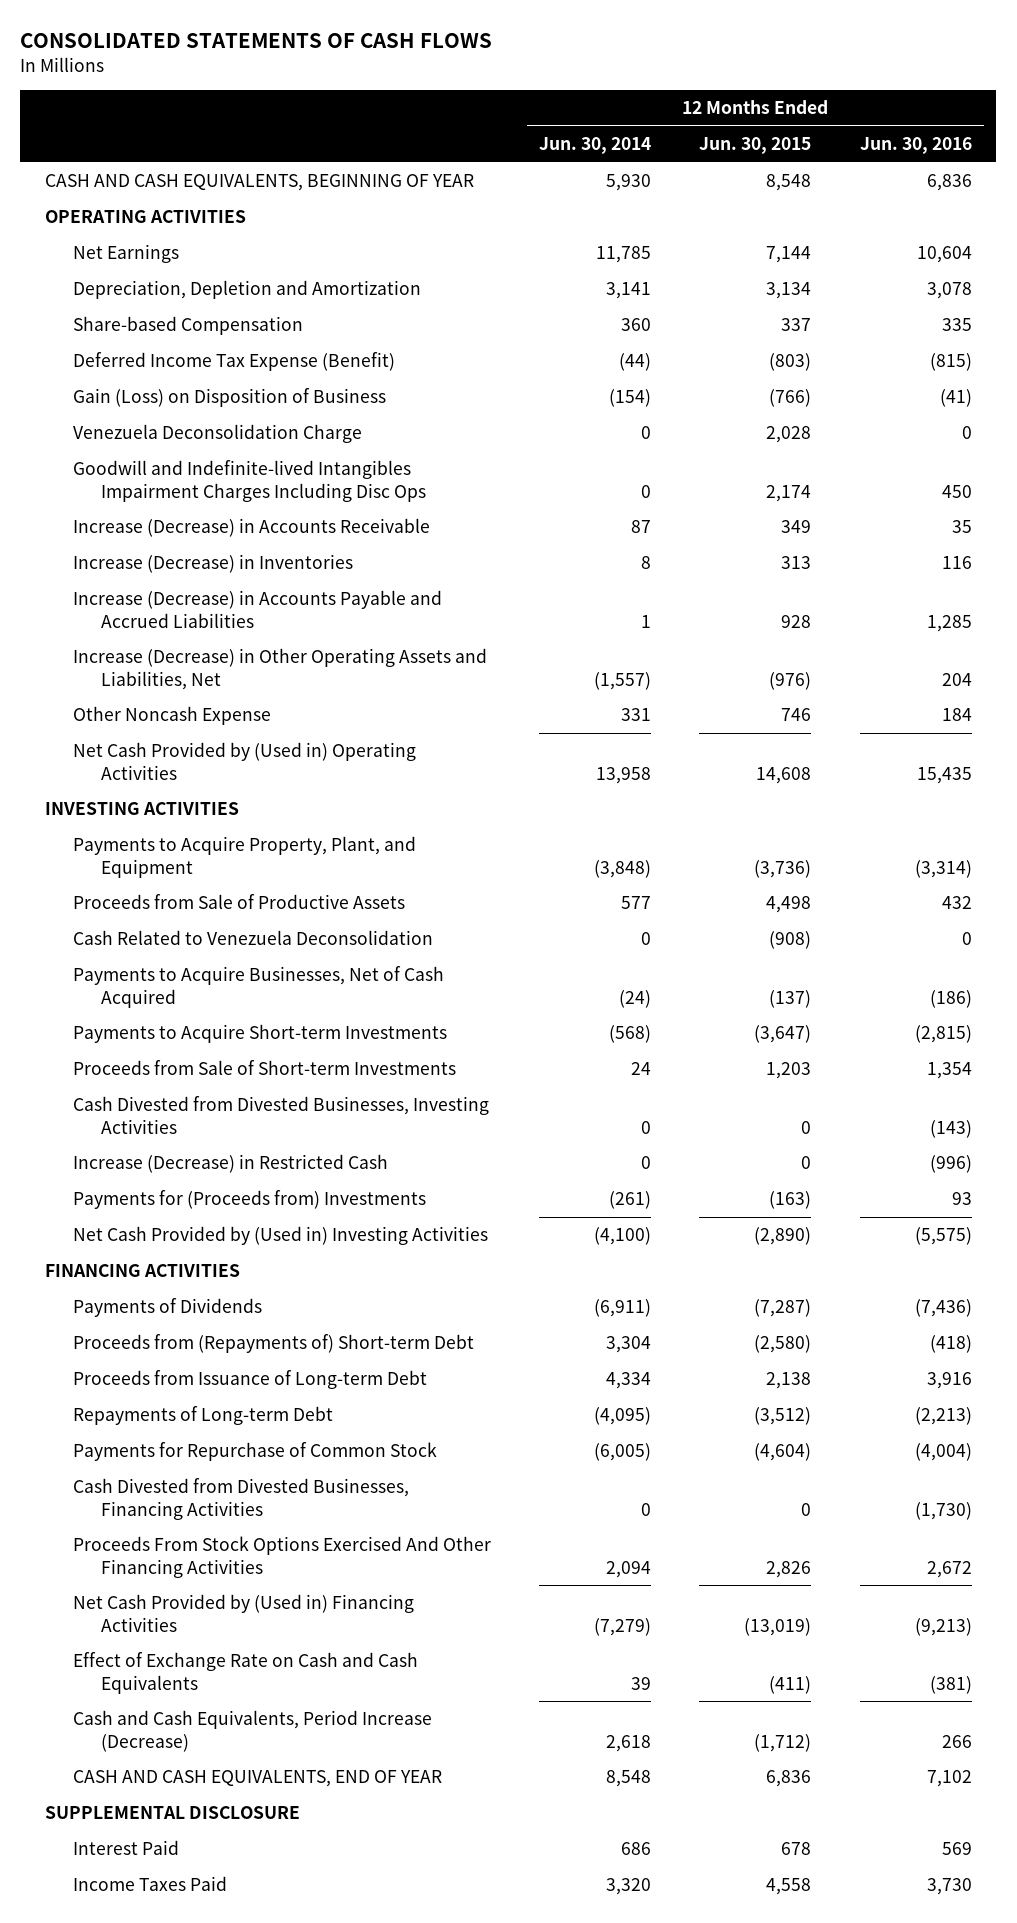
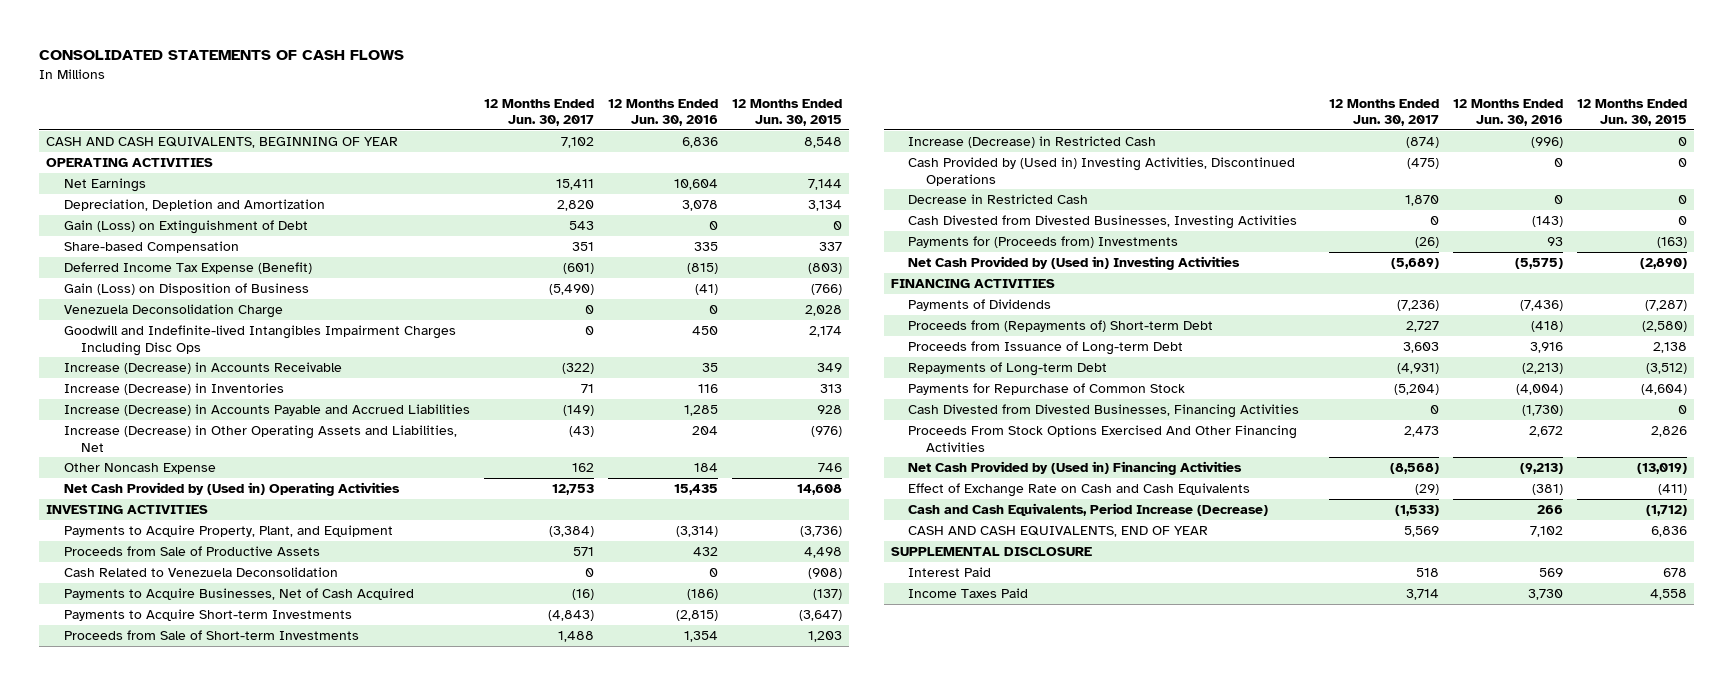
- | 12 Months Ended Jun. 30, 2014 | 12 Months Ended Jun. 30, 2015 | 12 Months Ended Jun. 30, 2016
+ | 12 Months Ended Jun. 30, 2017 | 12 Months Ended Jun. 30, 2016 | 12 Months Ended Jun. 30, 2015
+ Gain (Loss) on Extinguishment of Debt | 543 | 0 | 0
+ Cash Provided by (Used in) Investing Activities, Discontinued Operations | (475) | 0 | 0
+ Decrease in Restricted Cash | 1,870 | 0 | 0
moved down: Cash Divested from Divested Businesses, Investing Activities | 0 | (143) | 0

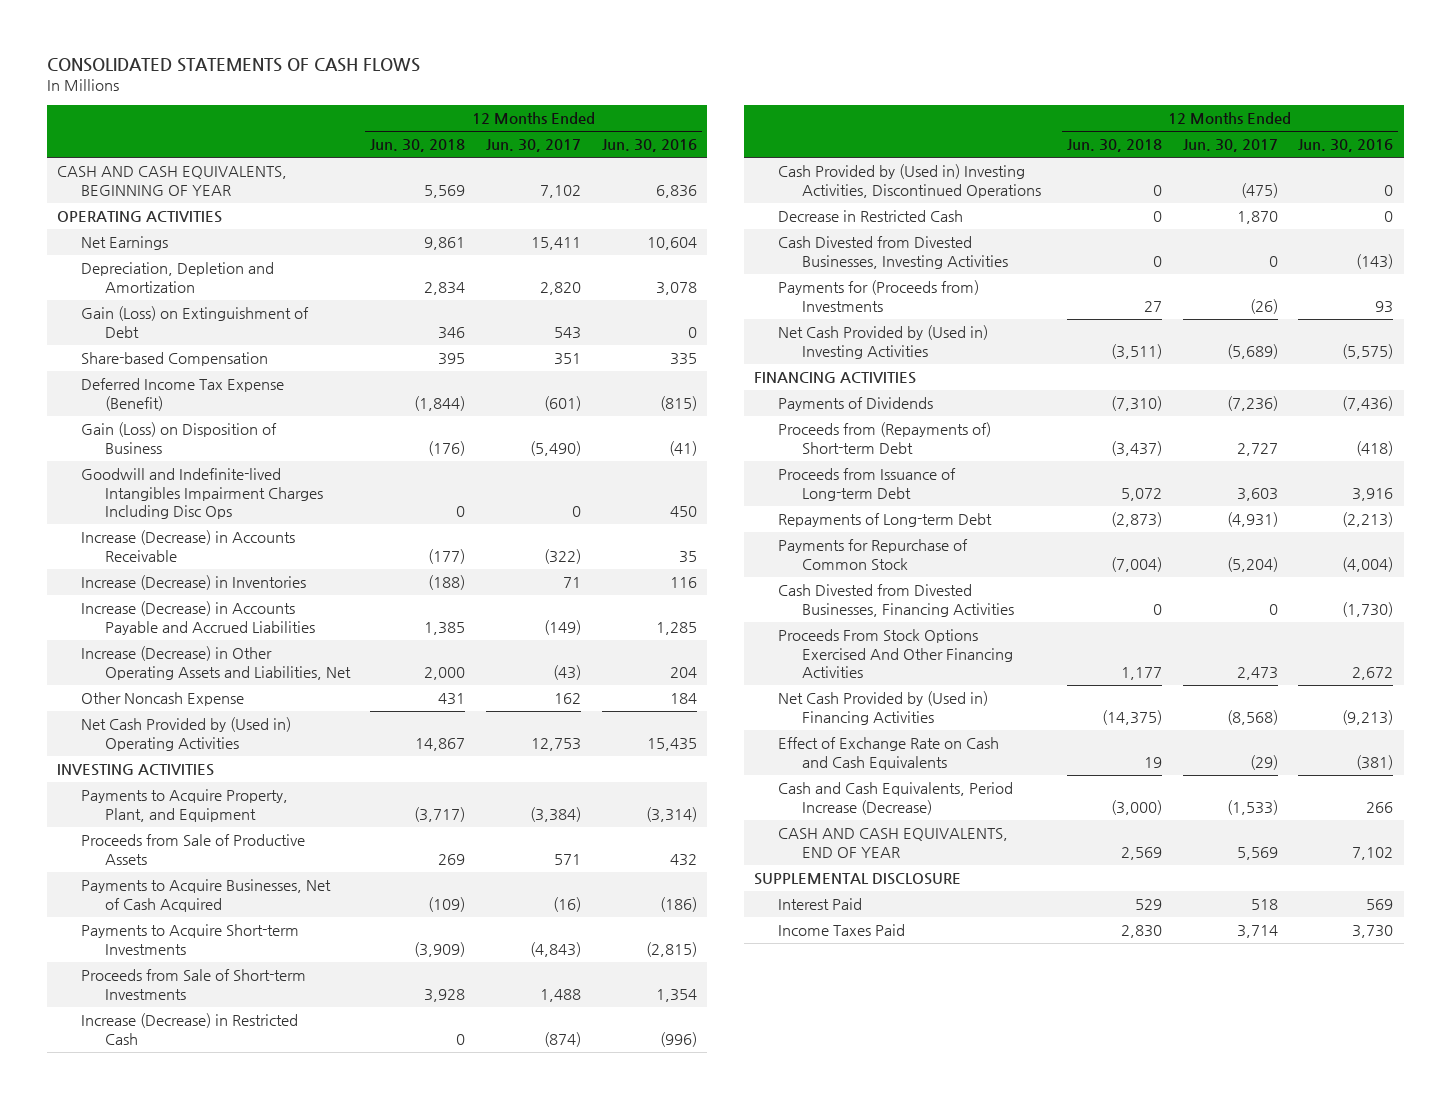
- | 12 Months Ended Jun. 30, 2017 | 12 Months Ended Jun. 30, 2016 | 12 Months Ended Jun. 30, 2015
+ | 12 Months Ended Jun. 30, 2018 | 12 Months Ended Jun. 30, 2017 | 12 Months Ended Jun. 30, 2016
- Venezuela Deconsolidation Charge | 0 | 0 | 2,028
- Cash Related to Venezuela Deconsolidation | 0 | 0 | (908)

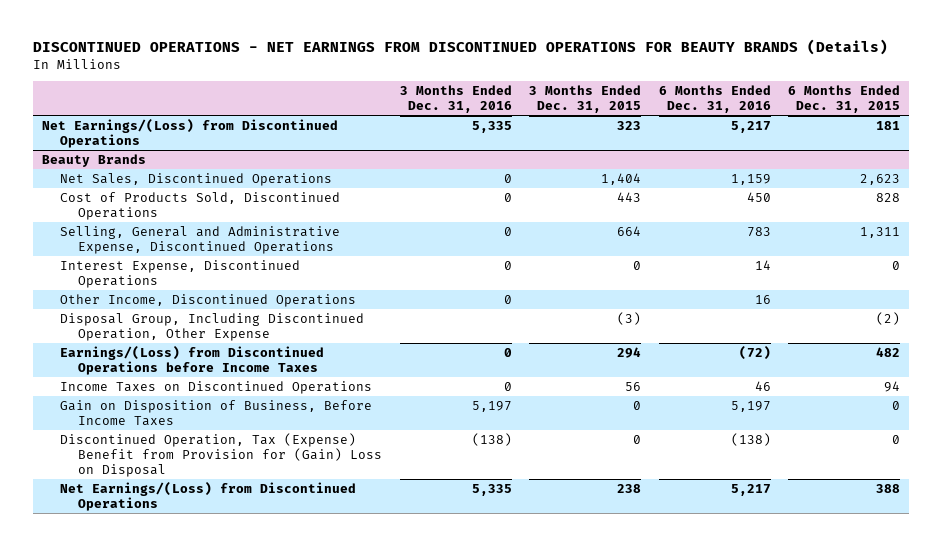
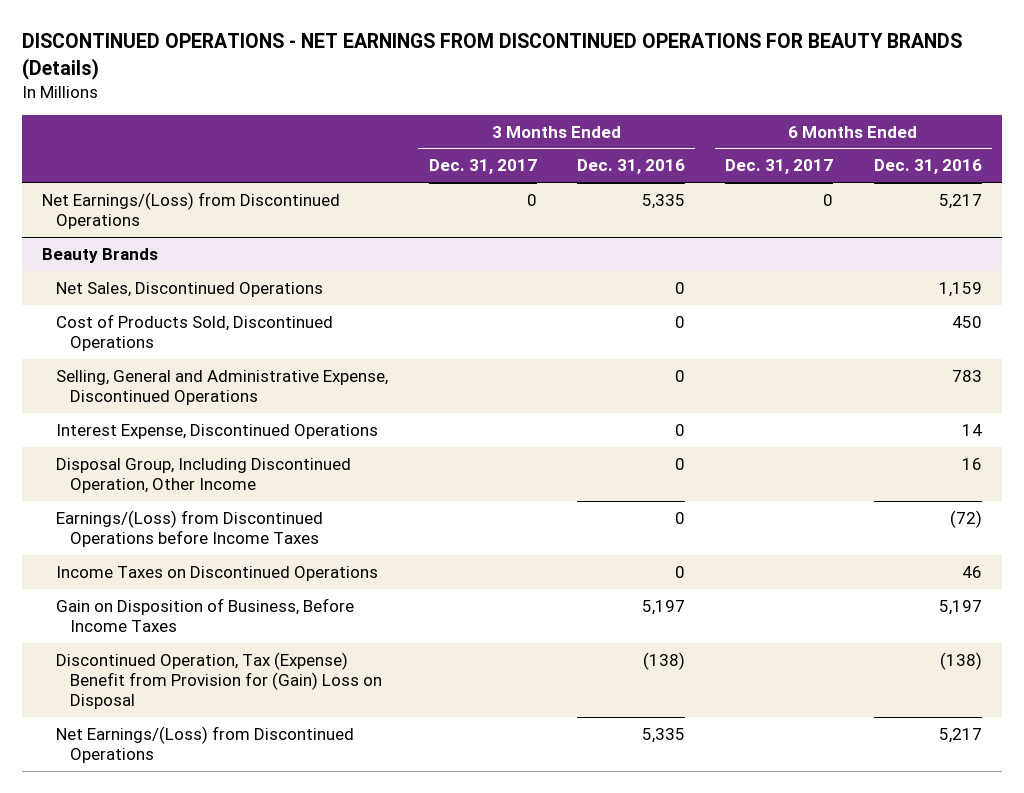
- | 3 Months Ended Dec. 31, 2016 | 3 Months Ended Dec. 31, 2015 | 6 Months Ended Dec. 31, 2016 | 6 Months Ended Dec. 31, 2015
+ | 3 Months Ended Dec. 31, 2017 | 3 Months Ended Dec. 31, 2016 | 6 Months Ended Dec. 31, 2017 | 6 Months Ended Dec. 31, 2016
@ Beauty Brands
- Other Income, Discontinued Operations | 0 | | 16 |
- Disposal Group, Including Discontinued Operation, Other Expense | | (3) | | (2)
+ Disposal Group, Including Discontinued Operation, Other Income | | 0 | | 16

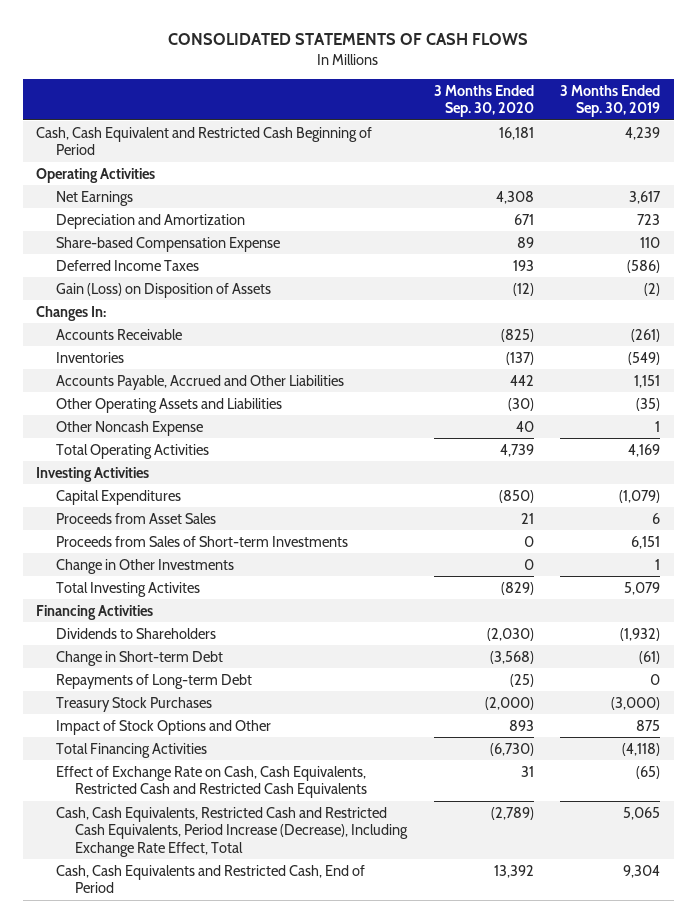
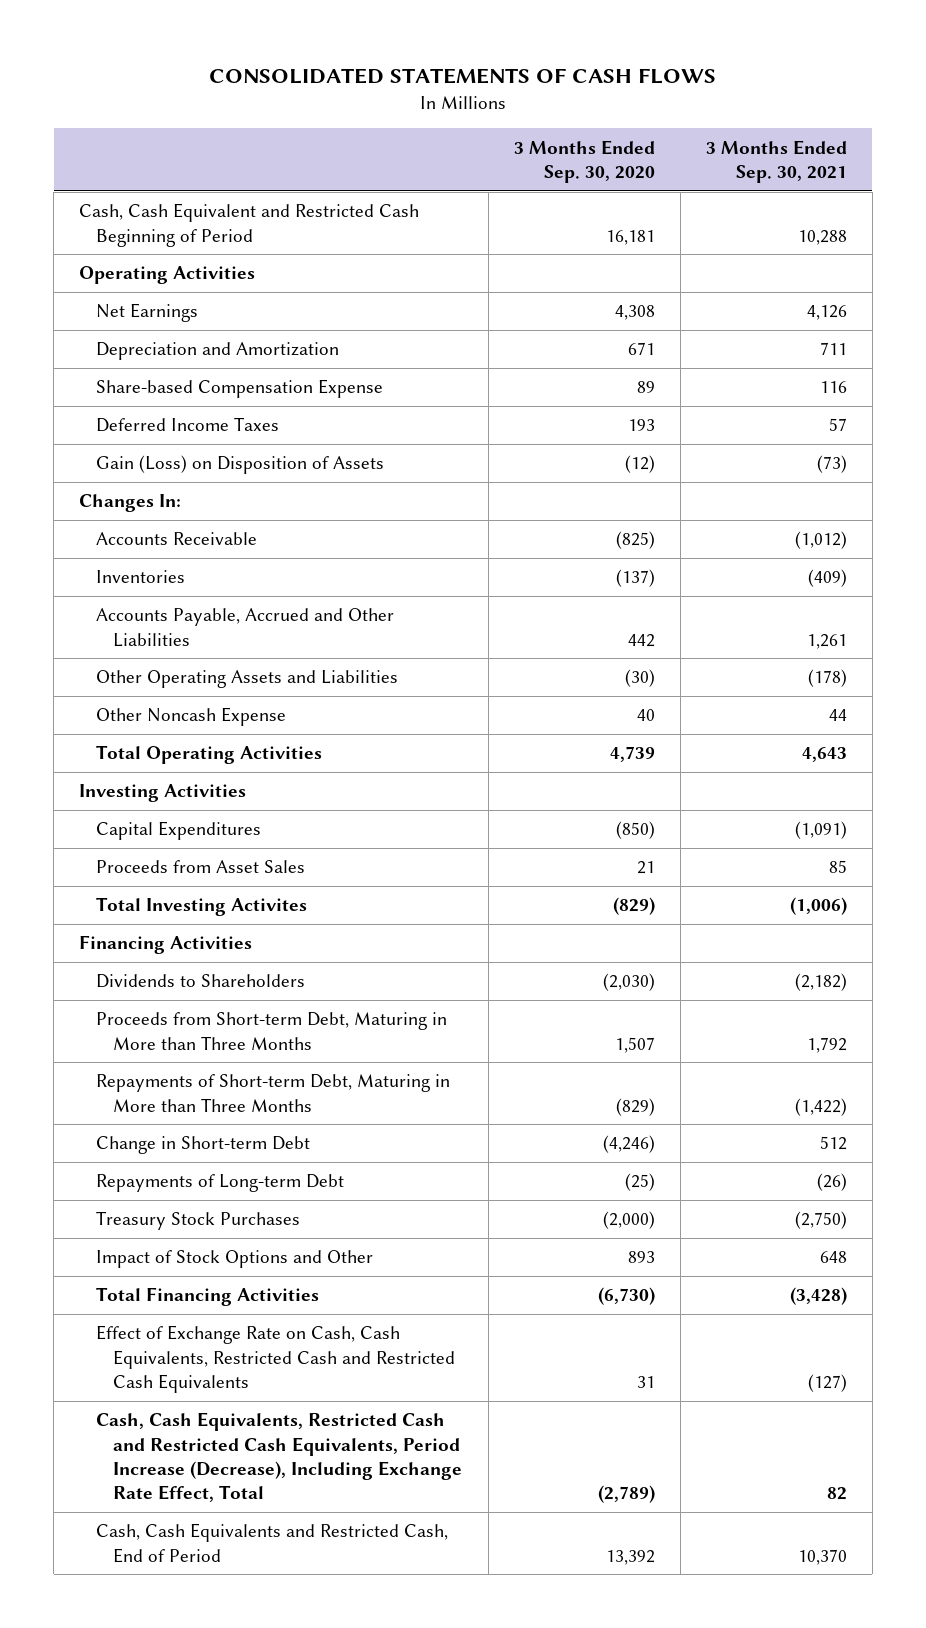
- | 3 Months Ended Sep. 30, 2020 | 3 Months Ended Sep. 30, 2019
+ | 3 Months Ended Sep. 30, 2020 | 3 Months Ended Sep. 30, 2021
- Proceeds from Sales of Short-term Investments | 0 | 6,151
- Change in Other Investments | 0 | 1
- Change in Short-term Debt | (3,568) | (61)
+ Proceeds from Short-term Debt, Maturing in More than Three Months | 1,507 | 1,792
+ Repayments of Short-term Debt, Maturing in More than Three Months | (829) | (1,422)
+ Change in Short-term Debt | (4,246) | 512

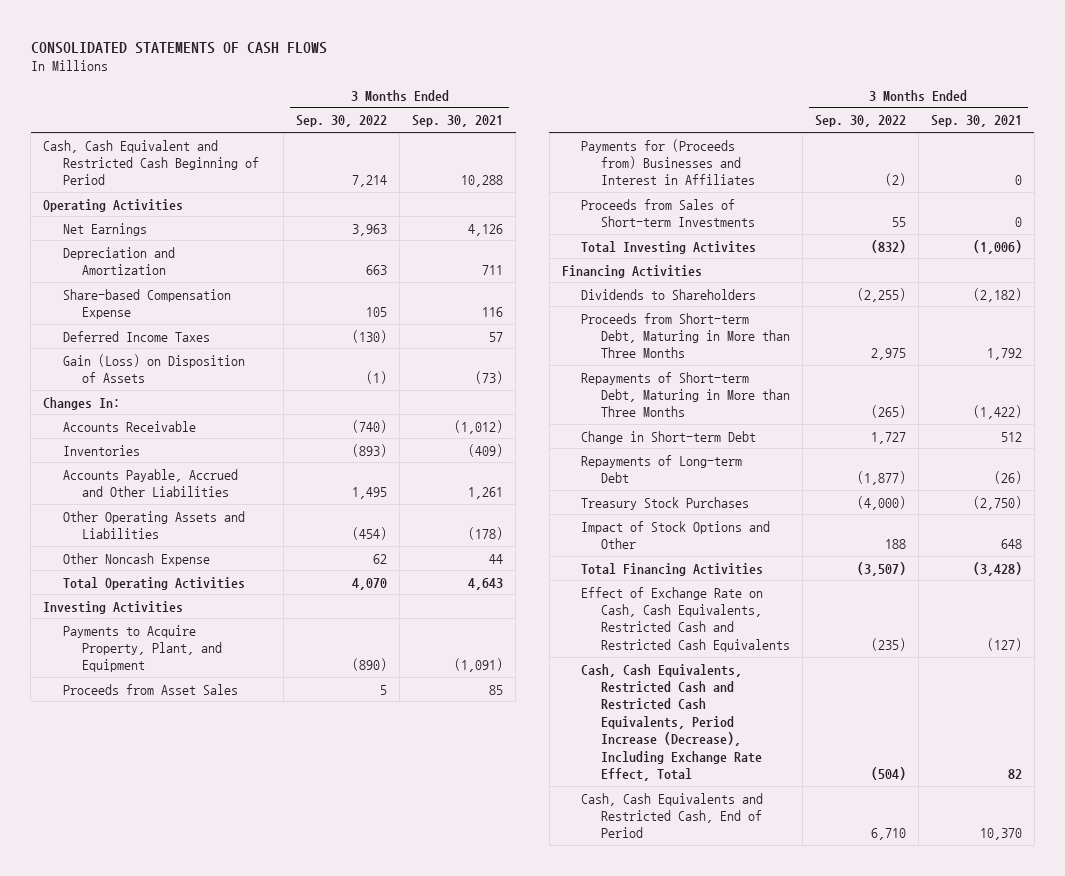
- | 3 Months Ended Sep. 30, 2020 | 3 Months Ended Sep. 30, 2021
+ | 3 Months Ended Sep. 30, 2022 | 3 Months Ended Sep. 30, 2021
- Capital Expenditures | (850) | (1,091)
+ Payments to Acquire Property, Plant, and Equipment | (890) | (1,091)
+ Payments for (Proceeds from) Businesses and Interest in Affiliates | (2) | 0
+ Proceeds from Sales of Short-term Investments | 55 | 0

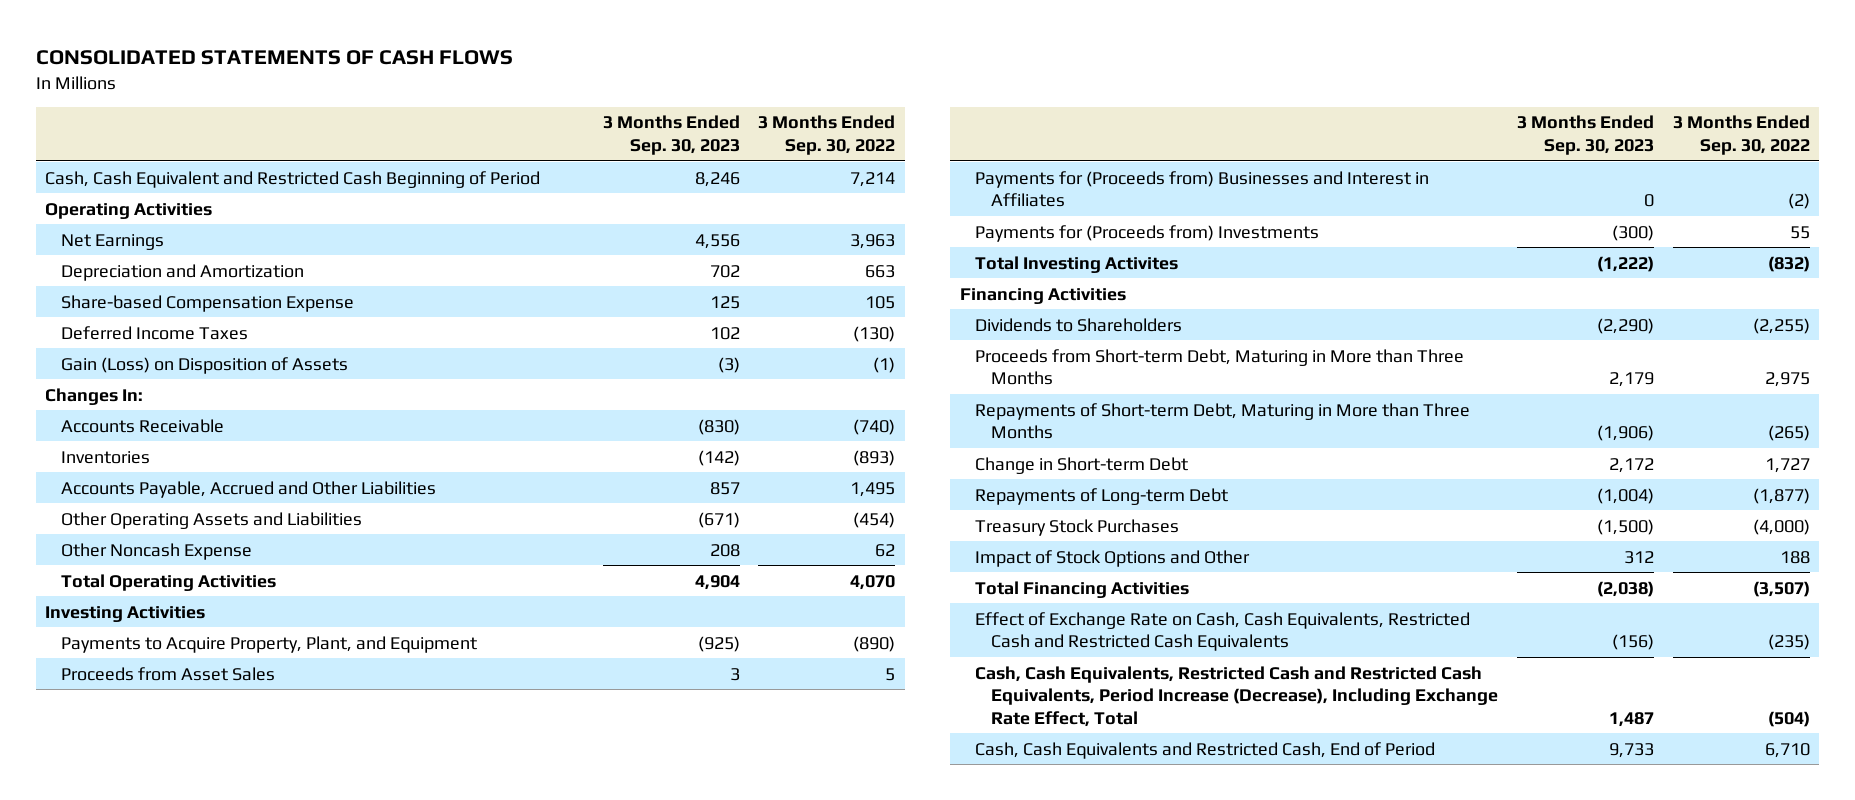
- | 3 Months Ended Sep. 30, 2022 | 3 Months Ended Sep. 30, 2021
+ | 3 Months Ended Sep. 30, 2023 | 3 Months Ended Sep. 30, 2022
- Proceeds from Sales of Short-term Investments | 55 | 0
+ Payments for (Proceeds from) Investments | (300) | 55

